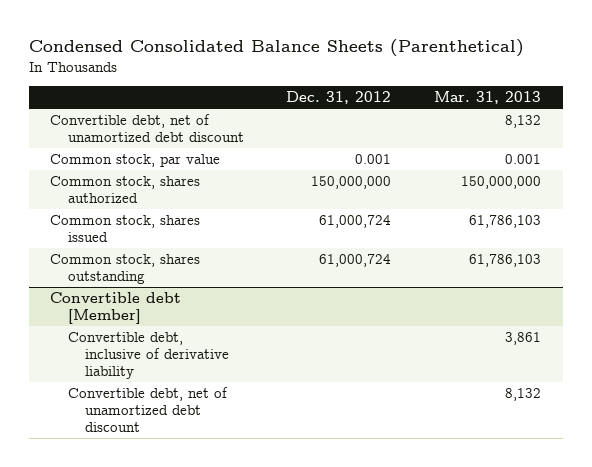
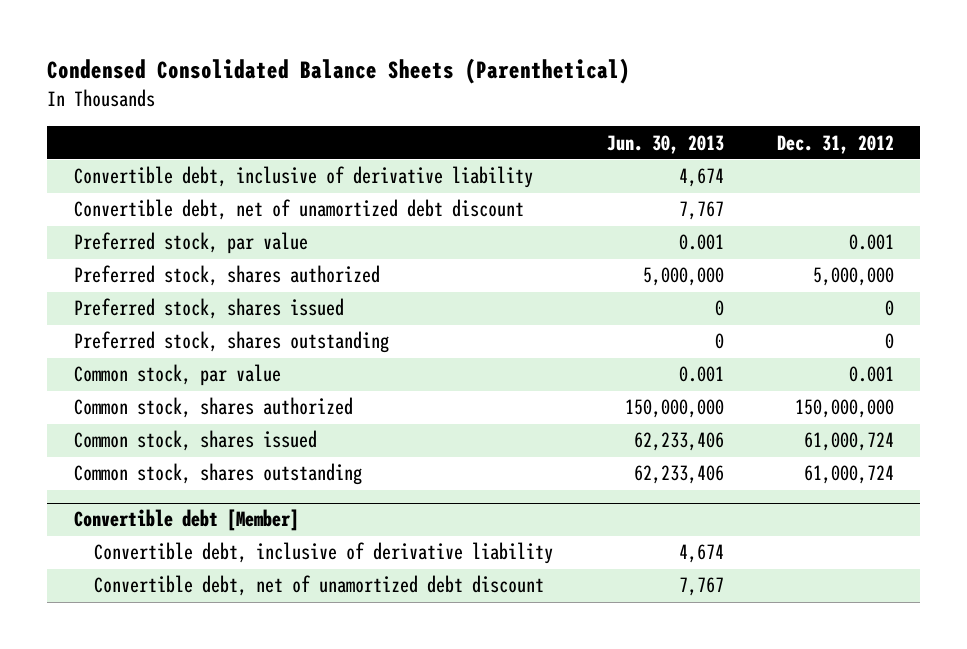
- | Dec. 31, 2012 | Mar. 31, 2013
+ | Jun. 30, 2013 | Dec. 31, 2012
+ Convertible debt, inclusive of derivative liability | 4,674 |
+ Preferred stock, par value | 0.001 | 0.001
+ Preferred stock, shares authorized | 5,000,000 | 5,000,000
+ Preferred stock, shares issued | 0 | 0
+ Preferred stock, shares outstanding | 0 | 0

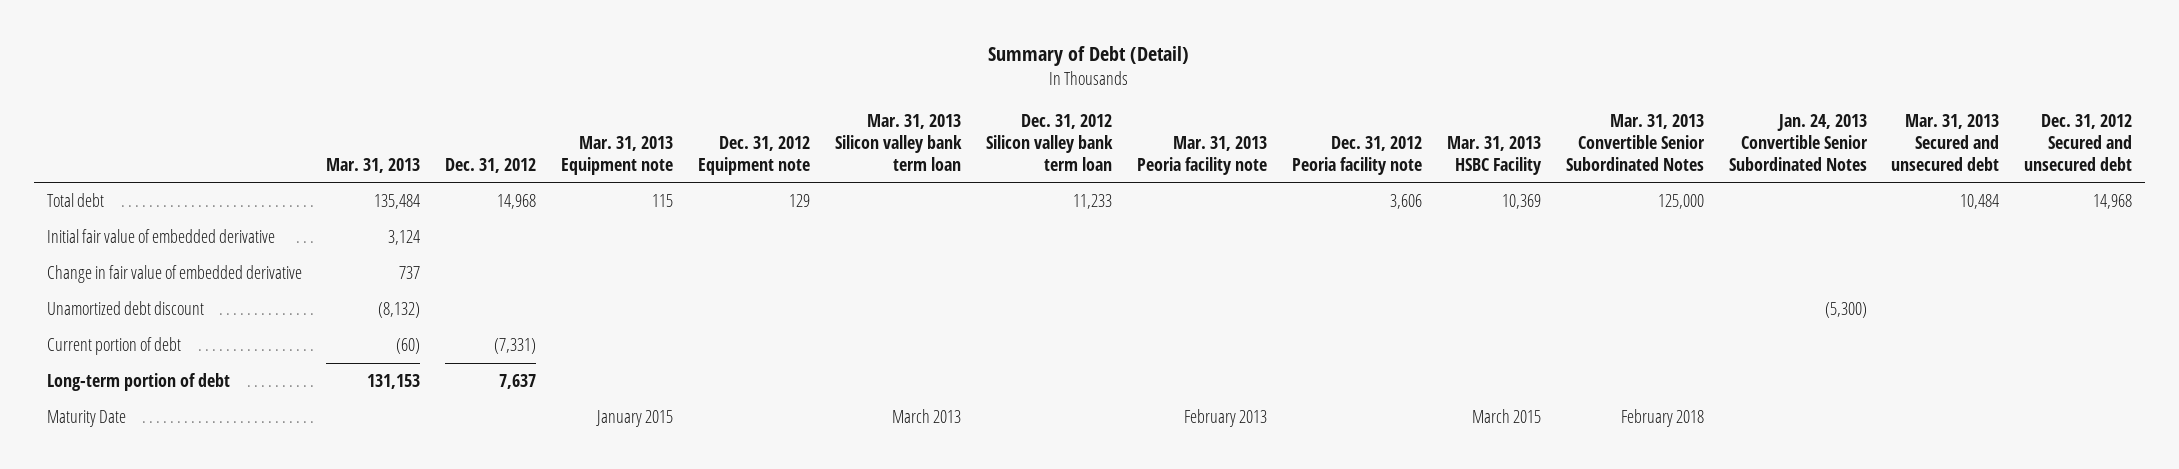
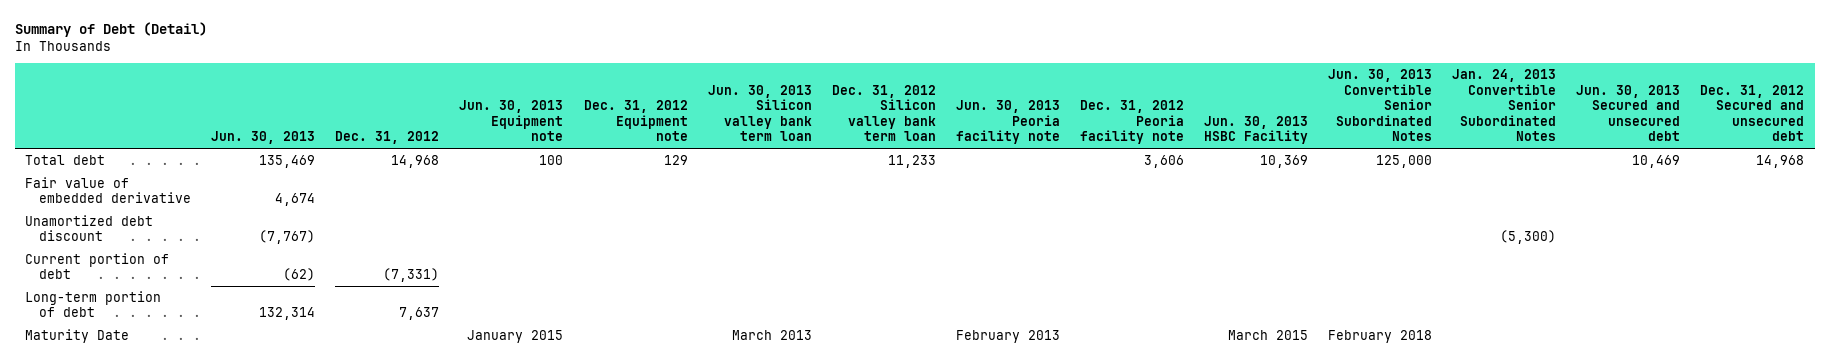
- | Mar. 31, 2013 | Dec. 31, 2012 | Mar. 31, 2013 Equipment note | Dec. 31, 2012 Equipment note | Mar. 31, 2013 Silicon valley bank term loan | Dec. 31, 2012 Silicon valley bank term loan | Mar. 31, 2013 Peoria facility note | Dec. 31, 2012 Peoria facility note | Mar. 31, 2013 HSBC Facility | Mar. 31, 2013 Convertible Senior Subordinated Notes | Jan. 24, 2013 Convertible Senior Subordinated Notes | Mar. 31, 2013 Secured and unsecured debt | Dec. 31, 2012 Secured and unsecured debt
+ | Jun. 30, 2013 | Dec. 31, 2012 | Jun. 30, 2013 Equipment note | Dec. 31, 2012 Equipment note | Jun. 30, 2013 Silicon valley bank term loan | Dec. 31, 2012 Silicon valley bank term loan | Jun. 30, 2013 Peoria facility note | Dec. 31, 2012 Peoria facility note | Jun. 30, 2013 HSBC Facility | Jun. 30, 2013 Convertible Senior Subordinated Notes | Jan. 24, 2013 Convertible Senior Subordinated Notes | Jun. 30, 2013 Secured and unsecured debt | Dec. 31, 2012 Secured and unsecured debt
- Initial fair value of embedded derivative | 3,124 | | | | | | | | | | | |
- Change in fair value of embedded derivative | 737 | | | | | | | | | | | |
+ Fair value of embedded derivative | 4,674 | | | | | | | | | | | |

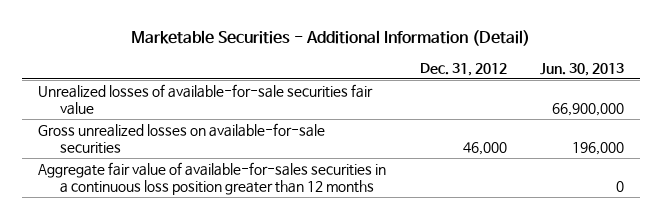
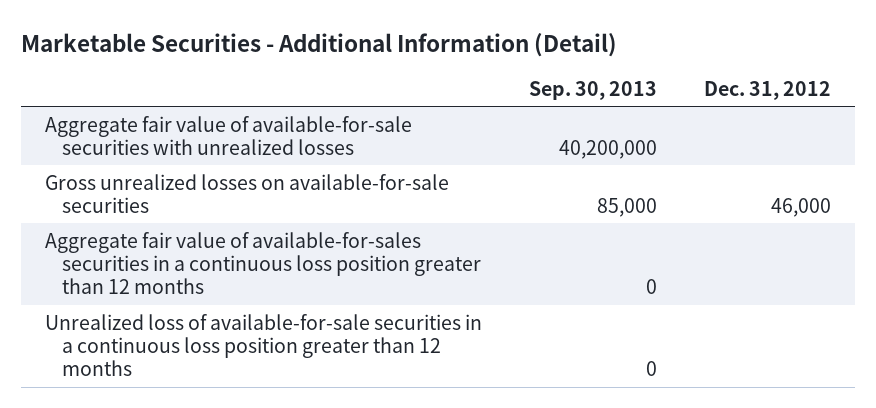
- | Dec. 31, 2012 | Jun. 30, 2013
+ | Sep. 30, 2013 | Dec. 31, 2012
- Unrealized losses of available-for-sale securities fair value | | 66,900,000
+ Aggregate fair value of available-for-sale securities with unrealized losses | 40,200,000 |
+ Unrealized loss of available-for-sale securities in a continuous loss position greater than 12 months | 0 |

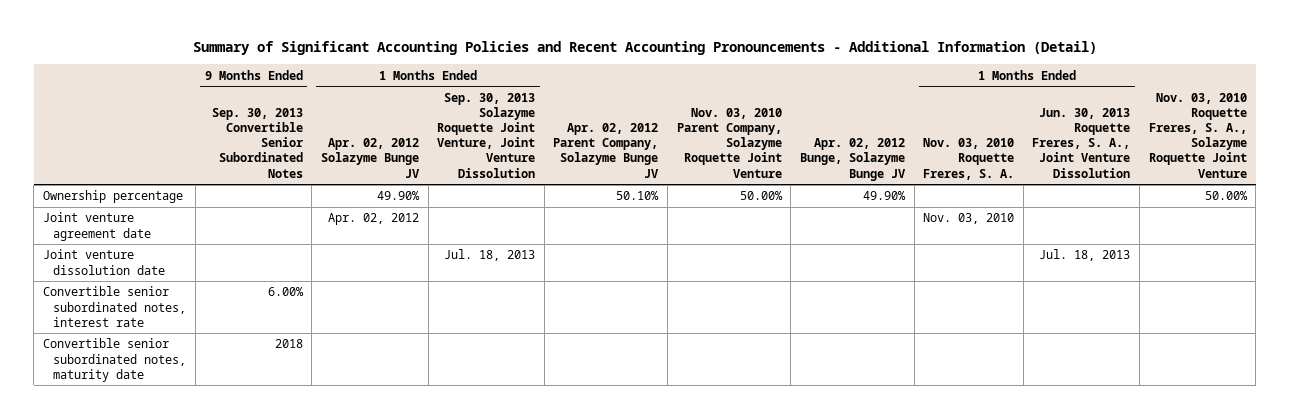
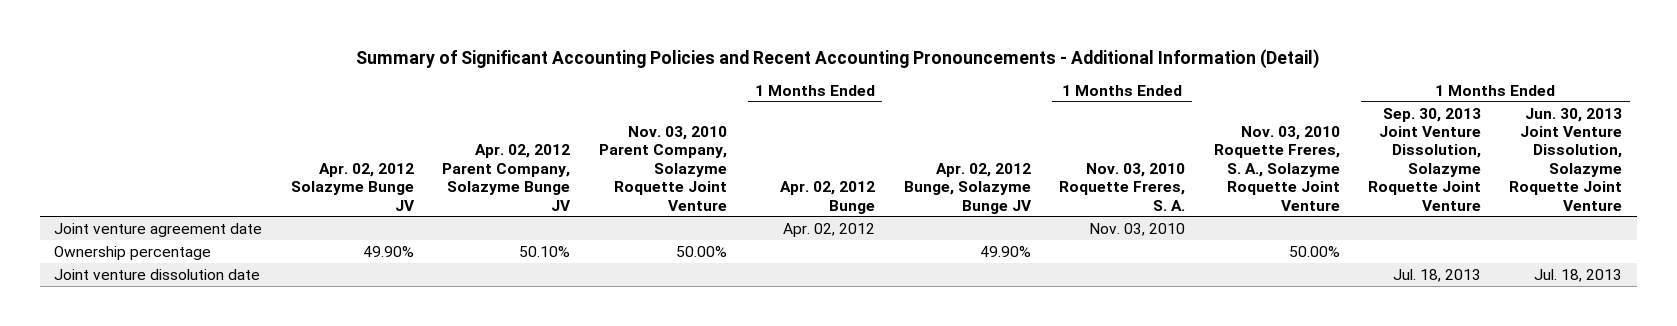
- | 9 Months Ended Sep. 30, 2013 Convertible Senior Subordinated Notes | 1 Months Ended Apr. 02, 2012 Solazyme Bunge JV | 1 Months Ended Sep. 30, 2013 Solazyme Roquette Joint Venture, Joint Venture Dissolution | Apr. 02, 2012 Parent Company, Solazyme Bunge JV | Nov. 03, 2010 Parent Company, Solazyme Roquette Joint Venture | Apr. 02, 2012 Bunge, Solazyme Bunge JV | 1 Months Ended Nov. 03, 2010 Roquette Freres, S. A. | 1 Months Ended Jun. 30, 2013 Roquette Freres, S. A., Joint Venture Dissolution | Nov. 03, 2010 Roquette Freres, S. A., Solazyme Roquette Joint Venture
+ | Apr. 02, 2012 Solazyme Bunge JV | Apr. 02, 2012 Parent Company, Solazyme Bunge JV | Nov. 03, 2010 Parent Company, Solazyme Roquette Joint Venture | 1 Months Ended Apr. 02, 2012 Bunge | Apr. 02, 2012 Bunge, Solazyme Bunge JV | 1 Months Ended Nov. 03, 2010 Roquette Freres, S. A. | Nov. 03, 2010 Roquette Freres, S. A., Solazyme Roquette Joint Venture | 1 Months Ended Sep. 30, 2013 Joint Venture Dissolution, Solazyme Roquette Joint Venture | 1 Months Ended Jun. 30, 2013 Joint Venture Dissolution, Solazyme Roquette Joint Venture
moved down: Ownership percentage | 49.90% | 50.10% | 50.00% | | 49.90% | | 50.00% | |
- Convertible senior subordinated notes, interest rate | 6.00% | | | | | | | |
- Convertible senior subordinated notes, maturity date | 2018 | | | | | | | |

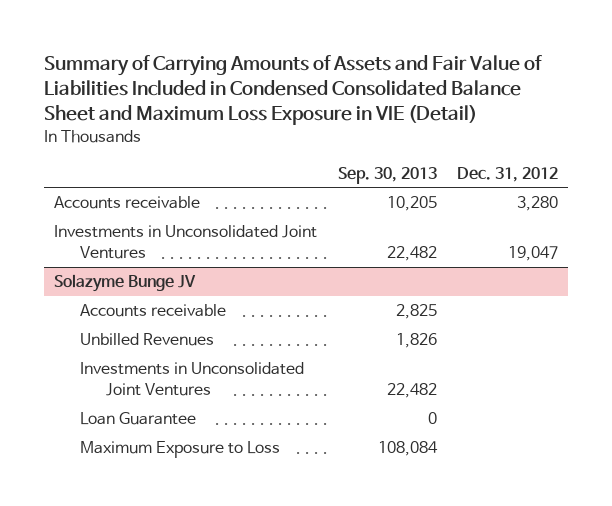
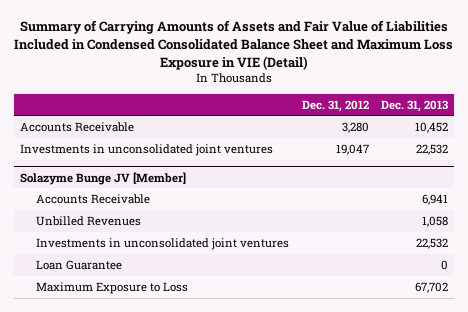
- | Sep. 30, 2013 | Dec. 31, 2012
+ | Dec. 31, 2012 | Dec. 31, 2013
- Accounts receivable | 10,205 | 3,280
- Investments in Unconsolidated Joint Ventures | 22,482 | 19,047
- Solazyme Bunge JV
- Accounts receivable | 2,825 |
+ Accounts Receivable | 3,280 | 10,452
+ Investments in unconsolidated joint ventures | 19,047 | 22,532
+ Solazyme Bunge JV [Member]
+ Accounts Receivable | | 6,941
- Investments in Unconsolidated Joint Ventures | 22,482 |
+ Investments in unconsolidated joint ventures | | 22,532

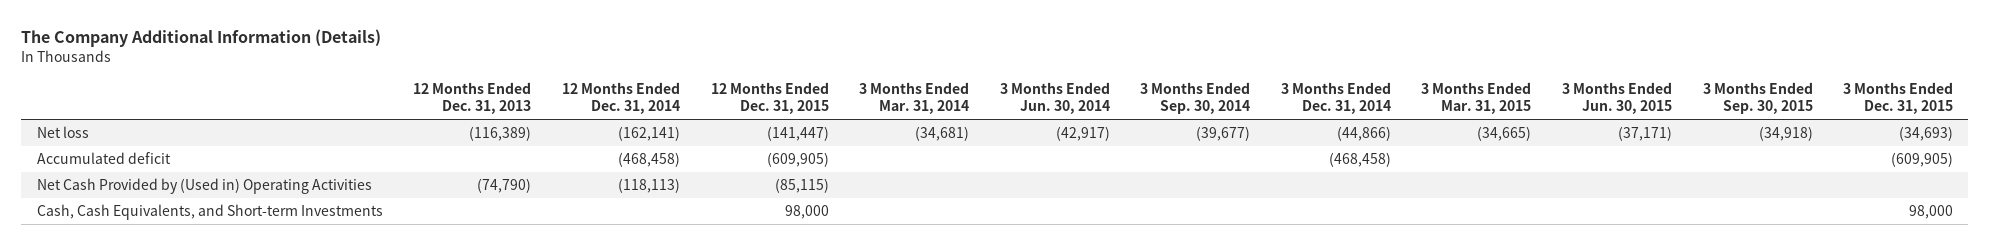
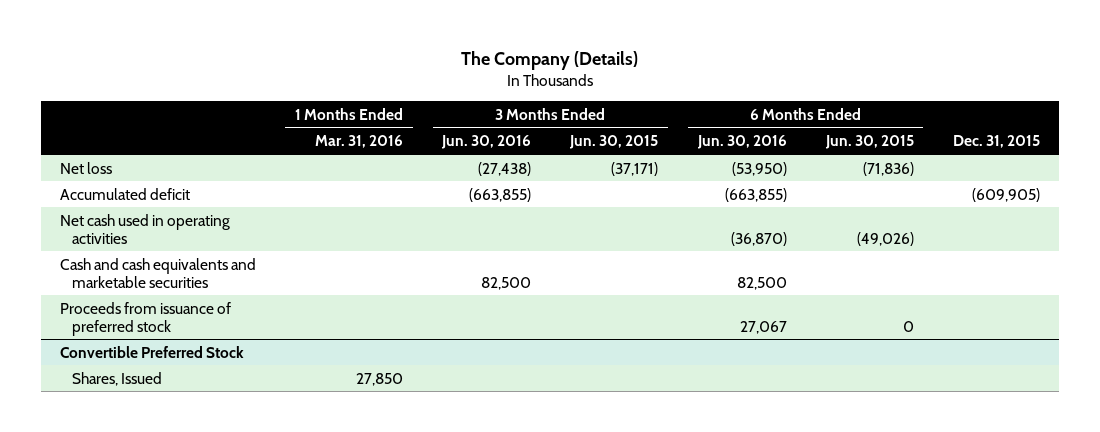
- The Company Additional Information (Details)
+ The Company (Details)
- | 12 Months Ended Dec. 31, 2013 | 12 Months Ended Dec. 31, 2014 | 12 Months Ended Dec. 31, 2015 | 3 Months Ended Mar. 31, 2014 | 3 Months Ended Jun. 30, 2014 | 3 Months Ended Sep. 30, 2014 | 3 Months Ended Dec. 31, 2014 | 3 Months Ended Mar. 31, 2015 | 3 Months Ended Jun. 30, 2015 | 3 Months Ended Sep. 30, 2015 | 3 Months Ended Dec. 31, 2015
+ | 1 Months Ended Mar. 31, 2016 | 3 Months Ended Jun. 30, 2016 | 3 Months Ended Jun. 30, 2015 | 6 Months Ended Jun. 30, 2016 | 6 Months Ended Jun. 30, 2015 | Dec. 31, 2015
- Net Cash Provided by (Used in) Operating Activities | (74,790) | (118,113) | (85,115) | | | | | | | |
- Cash, Cash Equivalents, and Short-term Investments | | | 98,000 | | | | | | | | 98,000
+ Net cash used in operating activities | | | | (36,870) | (49,026) |
+ Cash and cash equivalents and marketable securities | | 82,500 | | 82,500 | |
+ Proceeds from issuance of preferred stock | | | | 27,067 | 0 |
+ Convertible Preferred Stock
+ Shares, Issued | 27,850 | | | | |

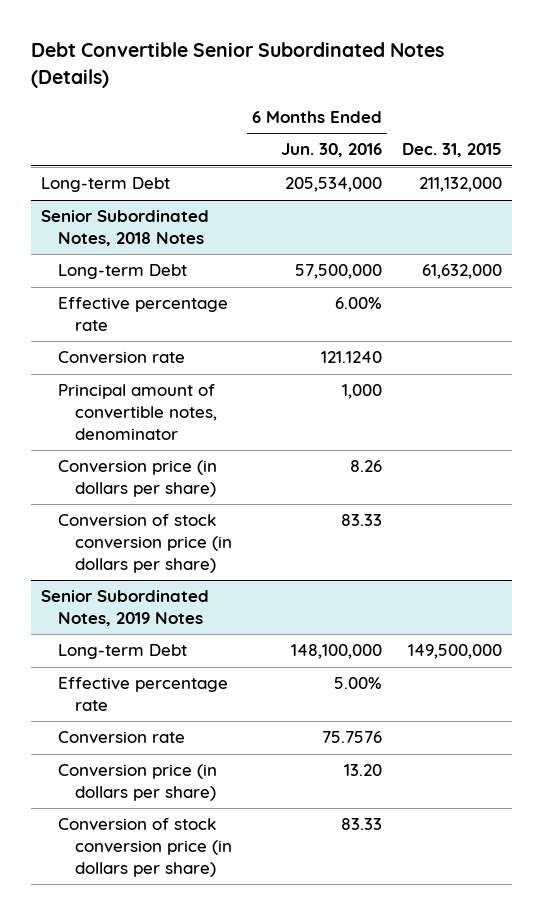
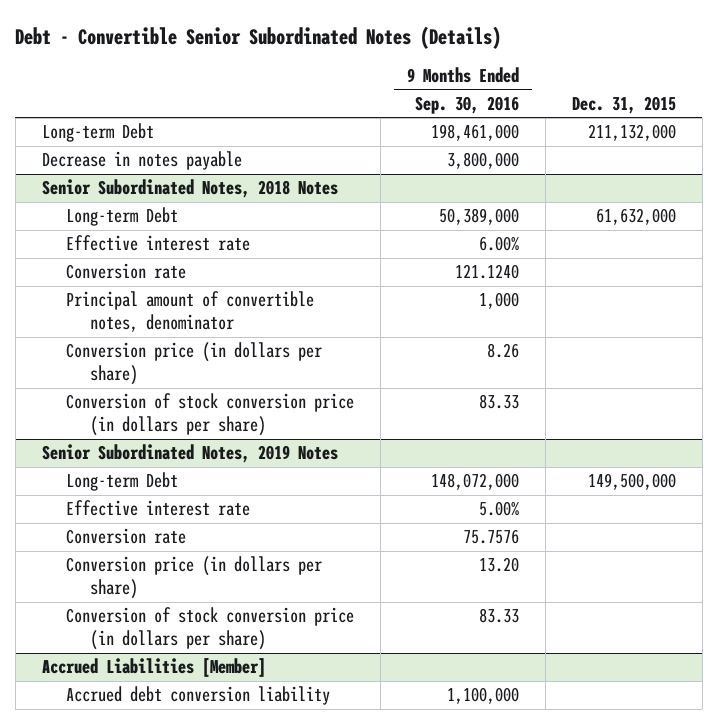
- Debt Convertible Senior Subordinated Notes (Details)
+ Debt - Convertible Senior Subordinated Notes (Details)
- | 6 Months Ended Jun. 30, 2016 | Dec. 31, 2015
+ | 9 Months Ended Sep. 30, 2016 | Dec. 31, 2015
+ Decrease in notes payable | 3,800,000 |
@ Senior Subordinated Notes, 2018 Notes
- Effective percentage rate | 6.00% |
+ Effective interest rate | 6.00% |
@ Senior Subordinated Notes, 2019 Notes
- Effective percentage rate | 5.00% |
+ Effective interest rate | 5.00% |
+ Accrued Liabilities [Member]
+ Accrued debt conversion liability | 1,100,000 |

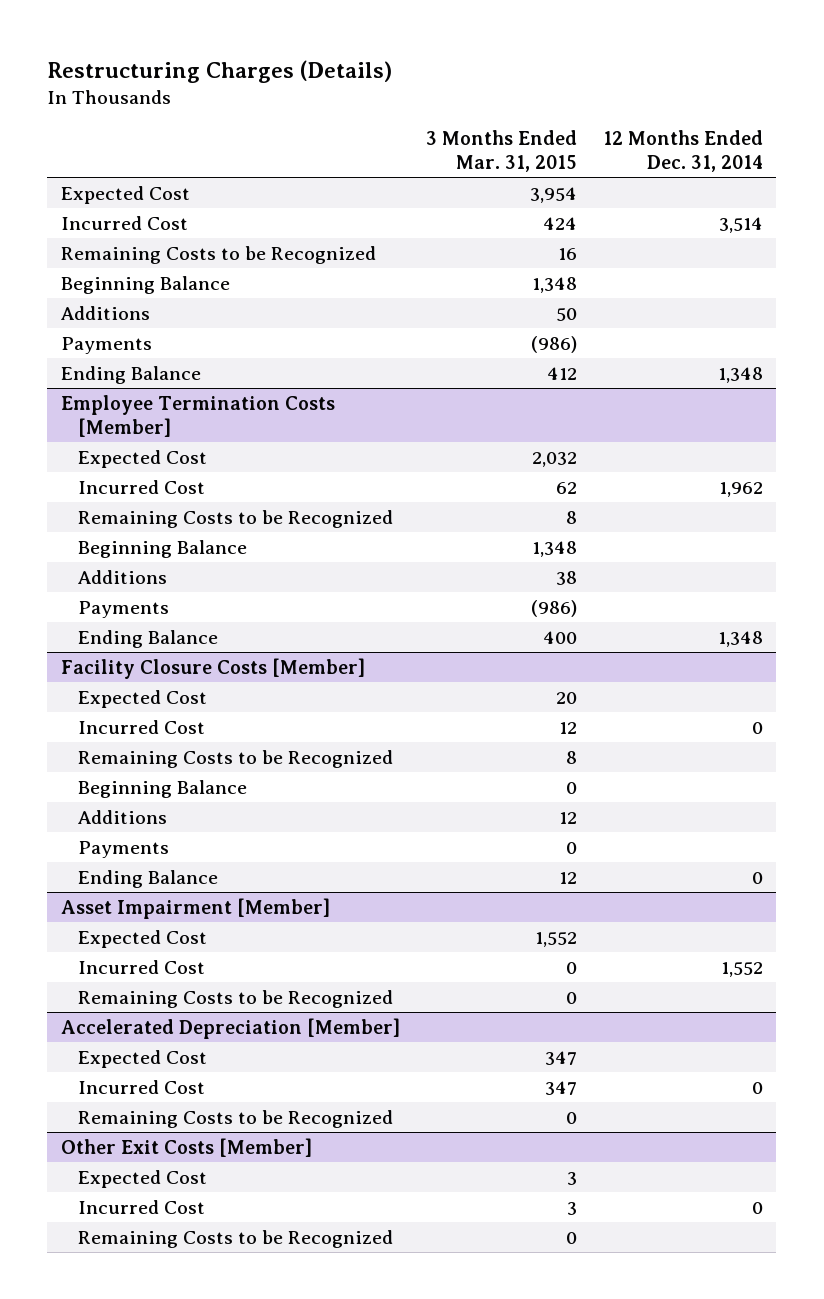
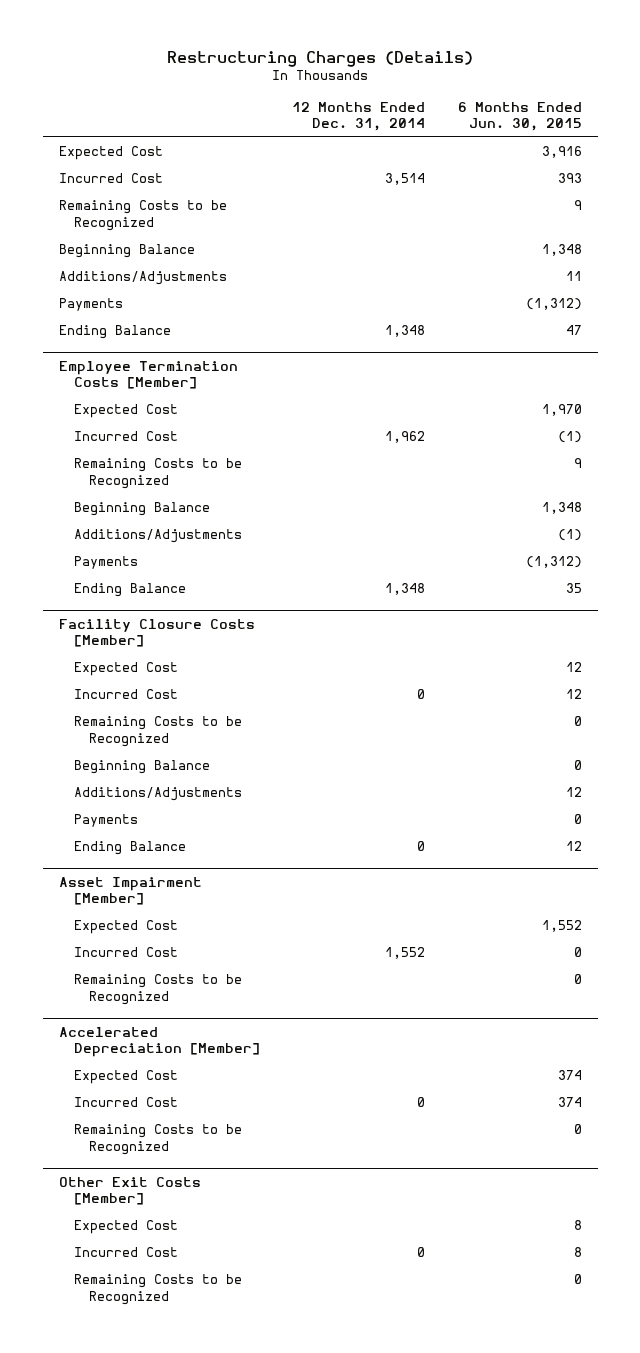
- | 3 Months Ended Mar. 31, 2015 | 12 Months Ended Dec. 31, 2014
+ | 12 Months Ended Dec. 31, 2014 | 6 Months Ended Jun. 30, 2015
- Additions | 50 |
+ Additions/Adjustments | | 11
@ Employee Termination Costs [Member]
- Additions | 38 |
+ Additions/Adjustments | | (1)
@ Facility Closure Costs [Member]
- Additions | 12 |
+ Additions/Adjustments | | 12

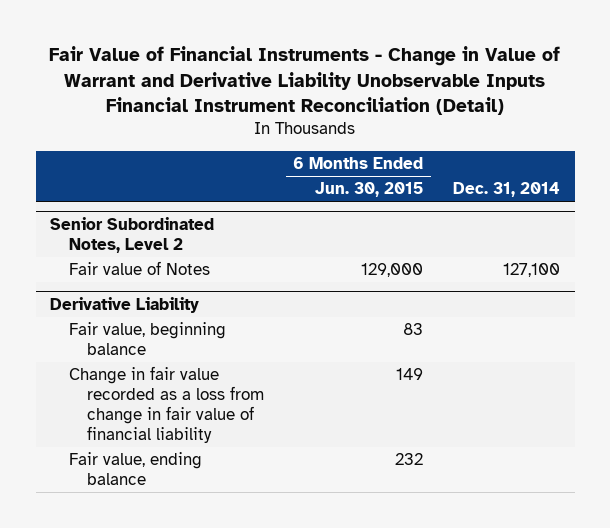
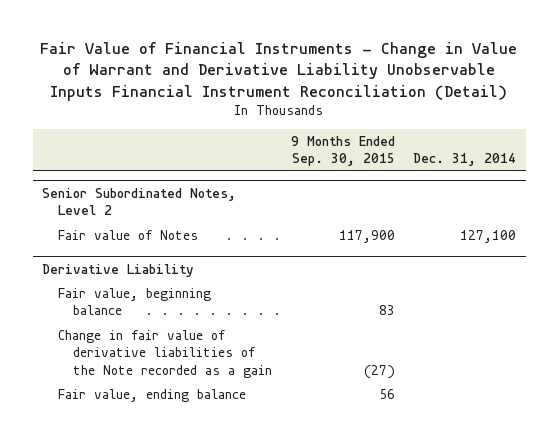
- | 6 Months Ended Jun. 30, 2015 | Dec. 31, 2014
+ | 9 Months Ended Sep. 30, 2015 | Dec. 31, 2014
@ Derivative Liability
- Change in fair value recorded as a loss from change in fair value of financial liability | 149 |
+ Change in fair value of derivative liabilities of the Note recorded as a gain | (27) |

